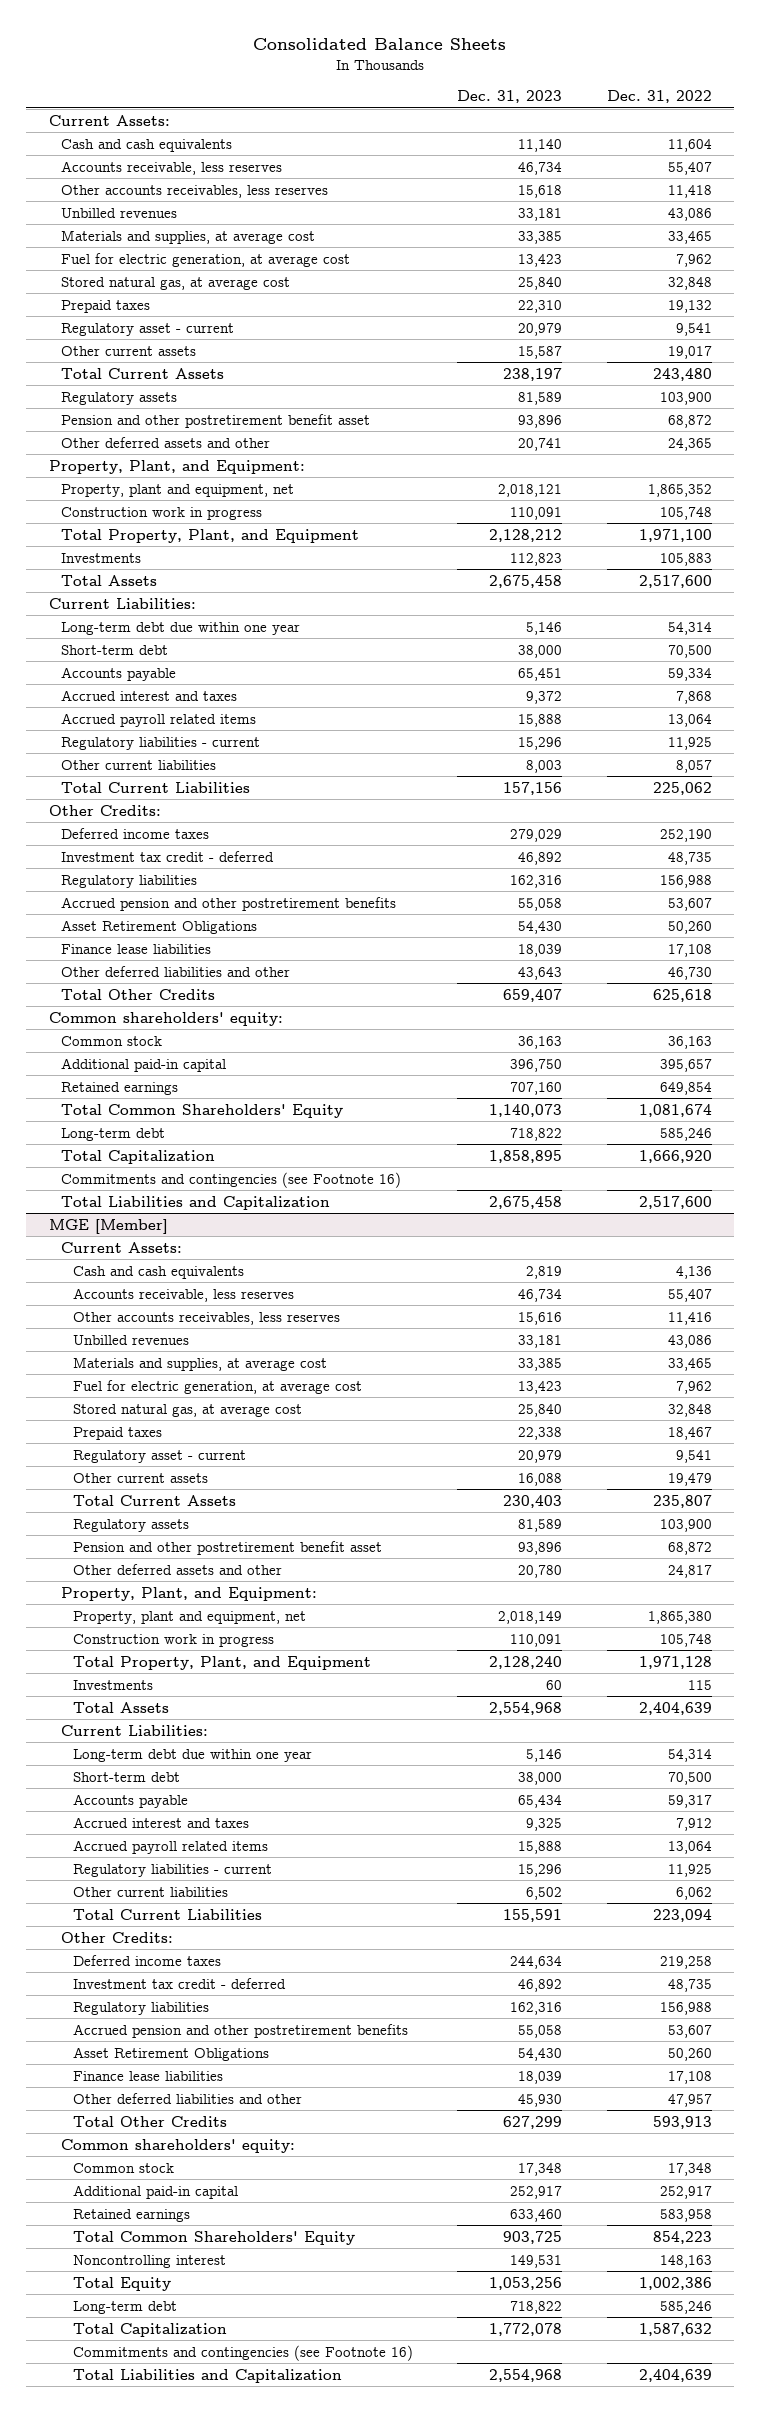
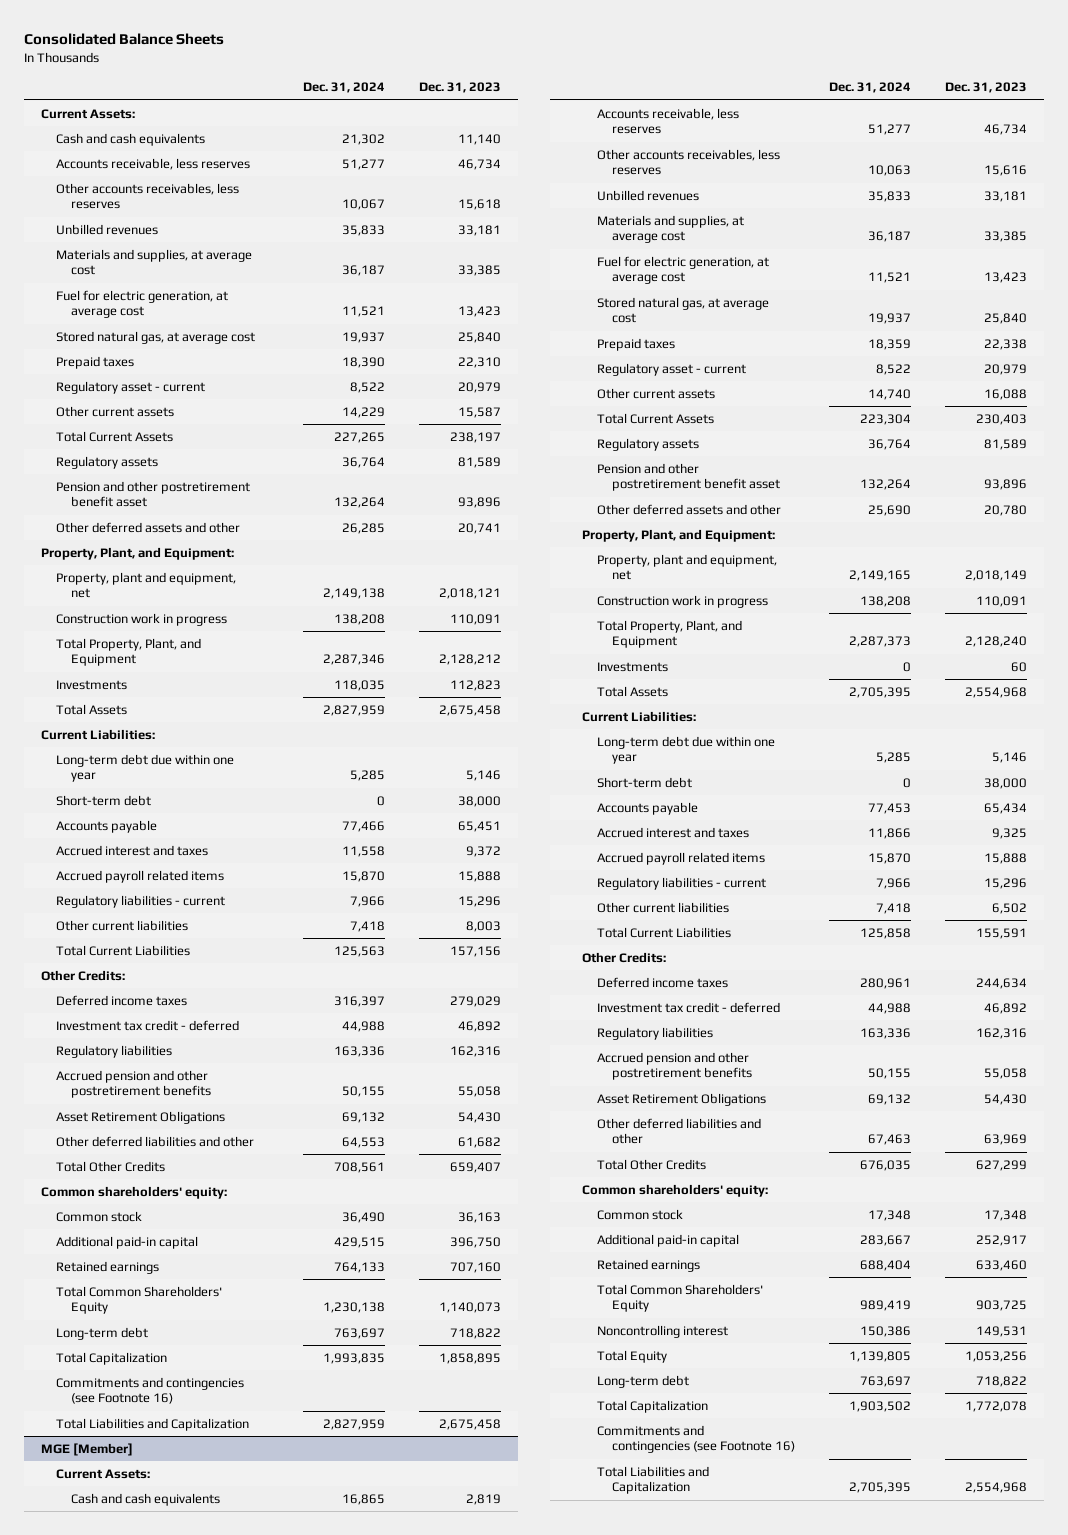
- | Dec. 31, 2023 | Dec. 31, 2022
+ | Dec. 31, 2024 | Dec. 31, 2023
- Finance lease liabilities | 18,039 | 17,108
- Other deferred liabilities and other | 43,643 | 46,730
+ Other deferred liabilities and other | 64,553 | 61,682
@ MGE [Member]
- Finance lease liabilities | 18,039 | 17,108
- Other deferred liabilities and other | 45,930 | 47,957
+ Other deferred liabilities and other | 67,463 | 63,969

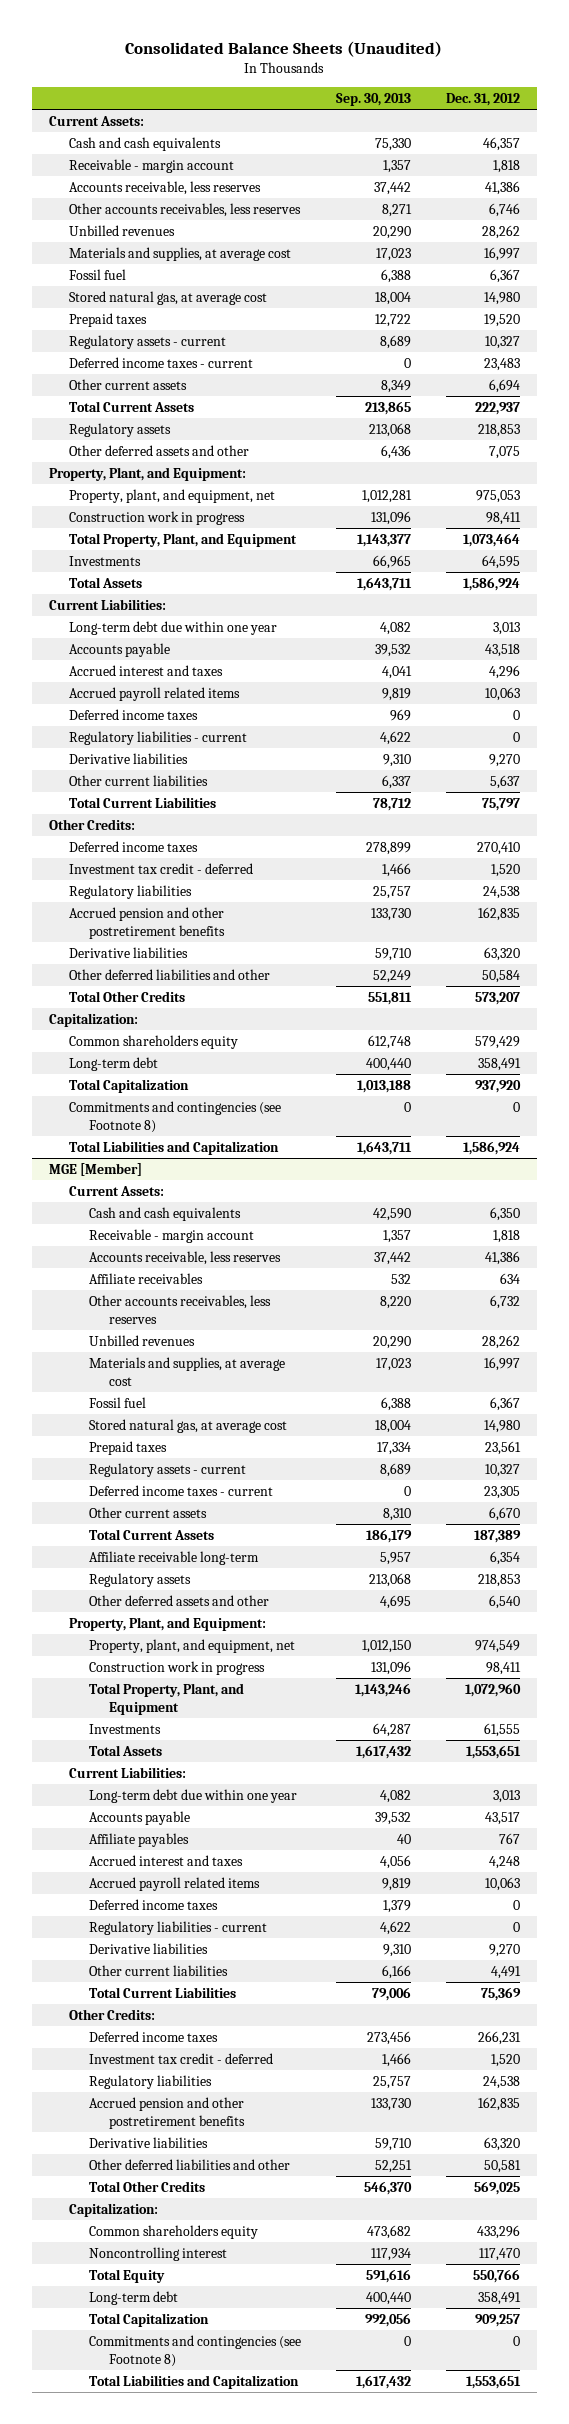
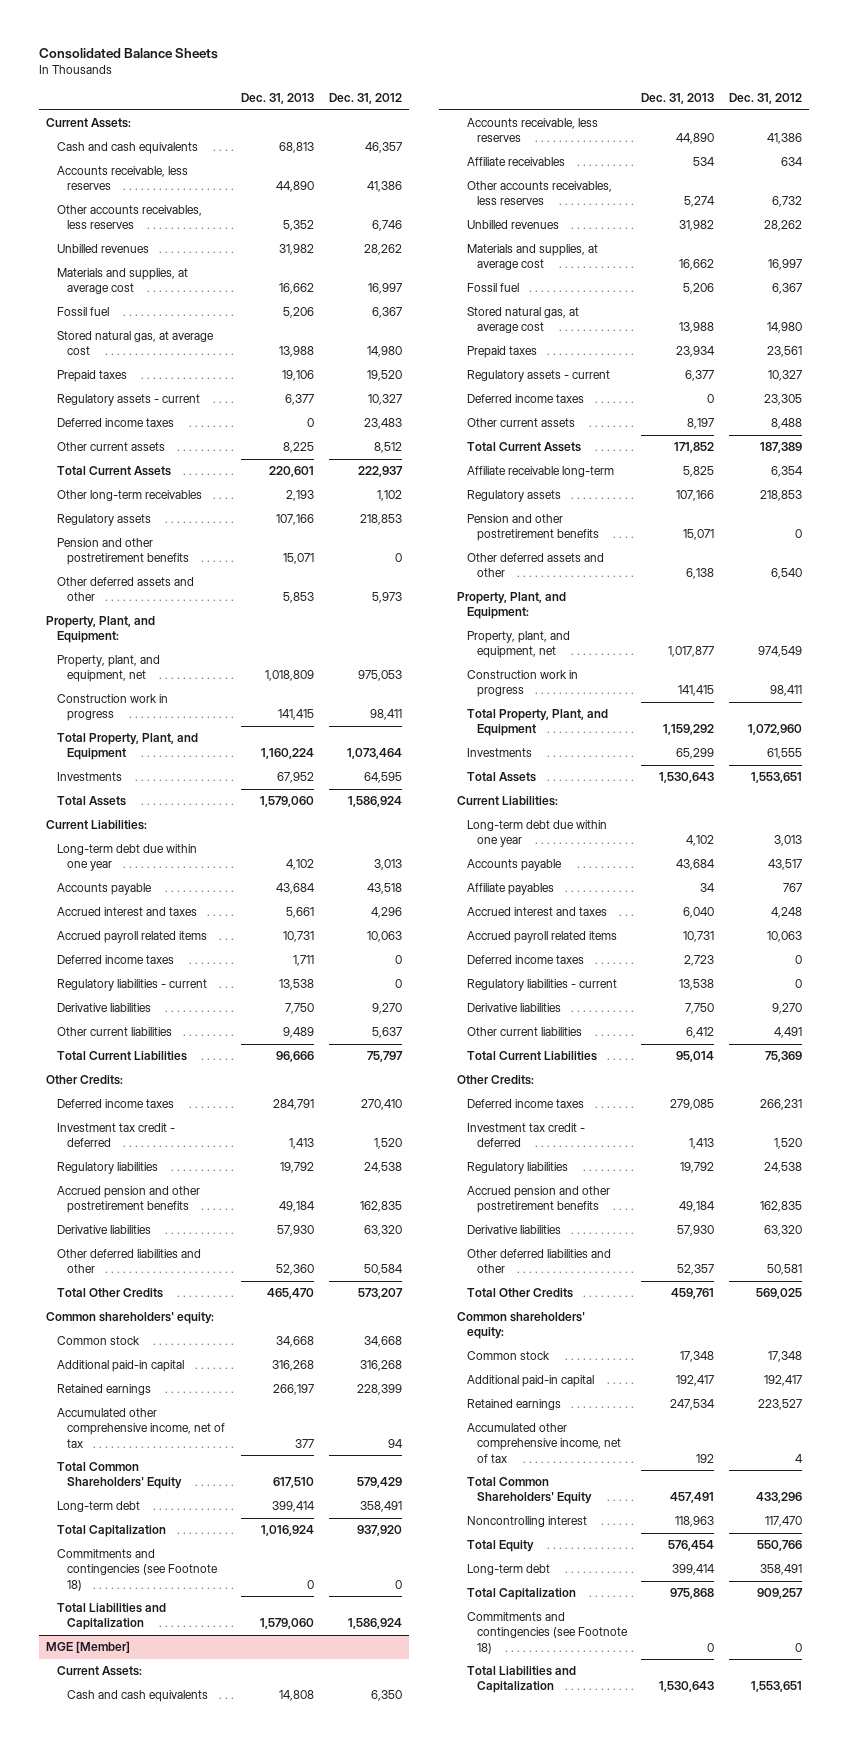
- Consolidated Balance Sheets (Unaudited)
+ Consolidated Balance Sheets
- | Sep. 30, 2013 | Dec. 31, 2012
+ | Dec. 31, 2013 | Dec. 31, 2012
- Receivable - margin account | 1,357 | 1,818
- Deferred income taxes - current | 0 | 23,483
- Other current assets | 8,349 | 6,694
+ Deferred income taxes | 0 | 23,483
+ Other current assets | 8,225 | 8,512
+ Other long-term receivables | 2,193 | 1,102
- Other deferred assets and other | 6,436 | 7,075
+ Pension and other postretirement benefits | 15,071 | 0
+ Other deferred assets and other | 5,853 | 5,973
- Capitalization:
- Common shareholders equity | 612,748 | 579,429
+ Common shareholders' equity:
+ Common stock | 34,668 | 34,668
+ Additional paid-in capital | 316,268 | 316,268
+ Retained earnings | 266,197 | 228,399
+ Accumulated other comprehensive income, net of tax | 377 | 94
+ Total Common Shareholders' Equity | 617,510 | 579,429
- Commitments and contingencies (see Footnote 8) | 0 | 0
+ Commitments and contingencies (see Footnote 18) | 0 | 0
@ MGE [Member]
- Receivable - margin account | 1,357 | 1,818
- Deferred income taxes - current | 0 | 23,305
- Other current assets | 8,310 | 6,670
+ Deferred income taxes | 0 | 23,305
+ Other current assets | 8,197 | 8,488
+ Pension and other postretirement benefits | 15,071 | 0
- Capitalization:
- Common shareholders equity | 473,682 | 433,296
+ Common shareholders' equity:
+ Common stock | 17,348 | 17,348
+ Additional paid-in capital | 192,417 | 192,417
+ Retained earnings | 247,534 | 223,527
+ Accumulated other comprehensive income, net of tax | 192 | 4
+ Total Common Shareholders' Equity | 457,491 | 433,296
- Commitments and contingencies (see Footnote 8) | 0 | 0
+ Commitments and contingencies (see Footnote 18) | 0 | 0

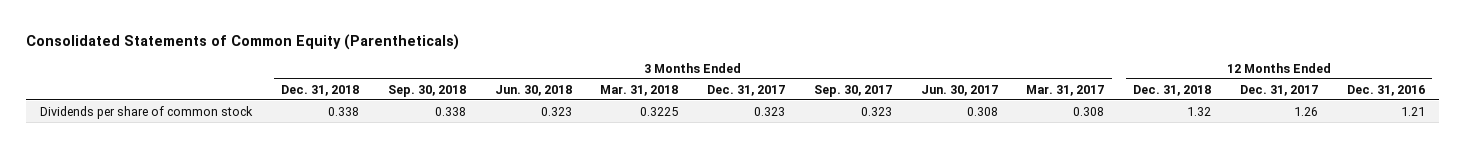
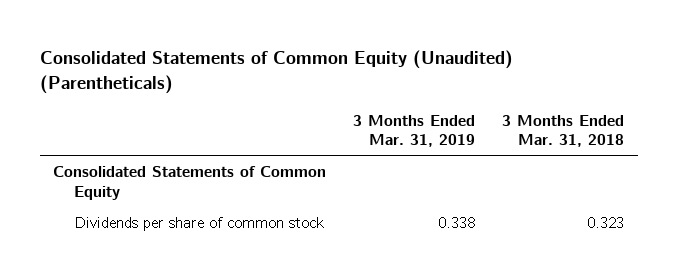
- Consolidated Statements of Common Equity (Parentheticals)
+ Consolidated Statements of Common Equity (Unaudited) (Parentheticals)
- | 3 Months Ended Dec. 31, 2018 | 3 Months Ended Sep. 30, 2018 | 3 Months Ended Jun. 30, 2018 | 3 Months Ended Mar. 31, 2018 | 3 Months Ended Dec. 31, 2017 | 3 Months Ended Sep. 30, 2017 | 3 Months Ended Jun. 30, 2017 | 3 Months Ended Mar. 31, 2017 | 12 Months Ended Dec. 31, 2018 | 12 Months Ended Dec. 31, 2017 | 12 Months Ended Dec. 31, 2016
+ | 3 Months Ended Mar. 31, 2019 | 3 Months Ended Mar. 31, 2018
- Dividends per share of common stock | 0.338 | 0.338 | 0.323 | 0.3225 | 0.323 | 0.323 | 0.308 | 0.308 | 1.32 | 1.26 | 1.21
+ Consolidated Statements of Common Equity
+ Dividends per share of common stock | 0.338 | 0.323

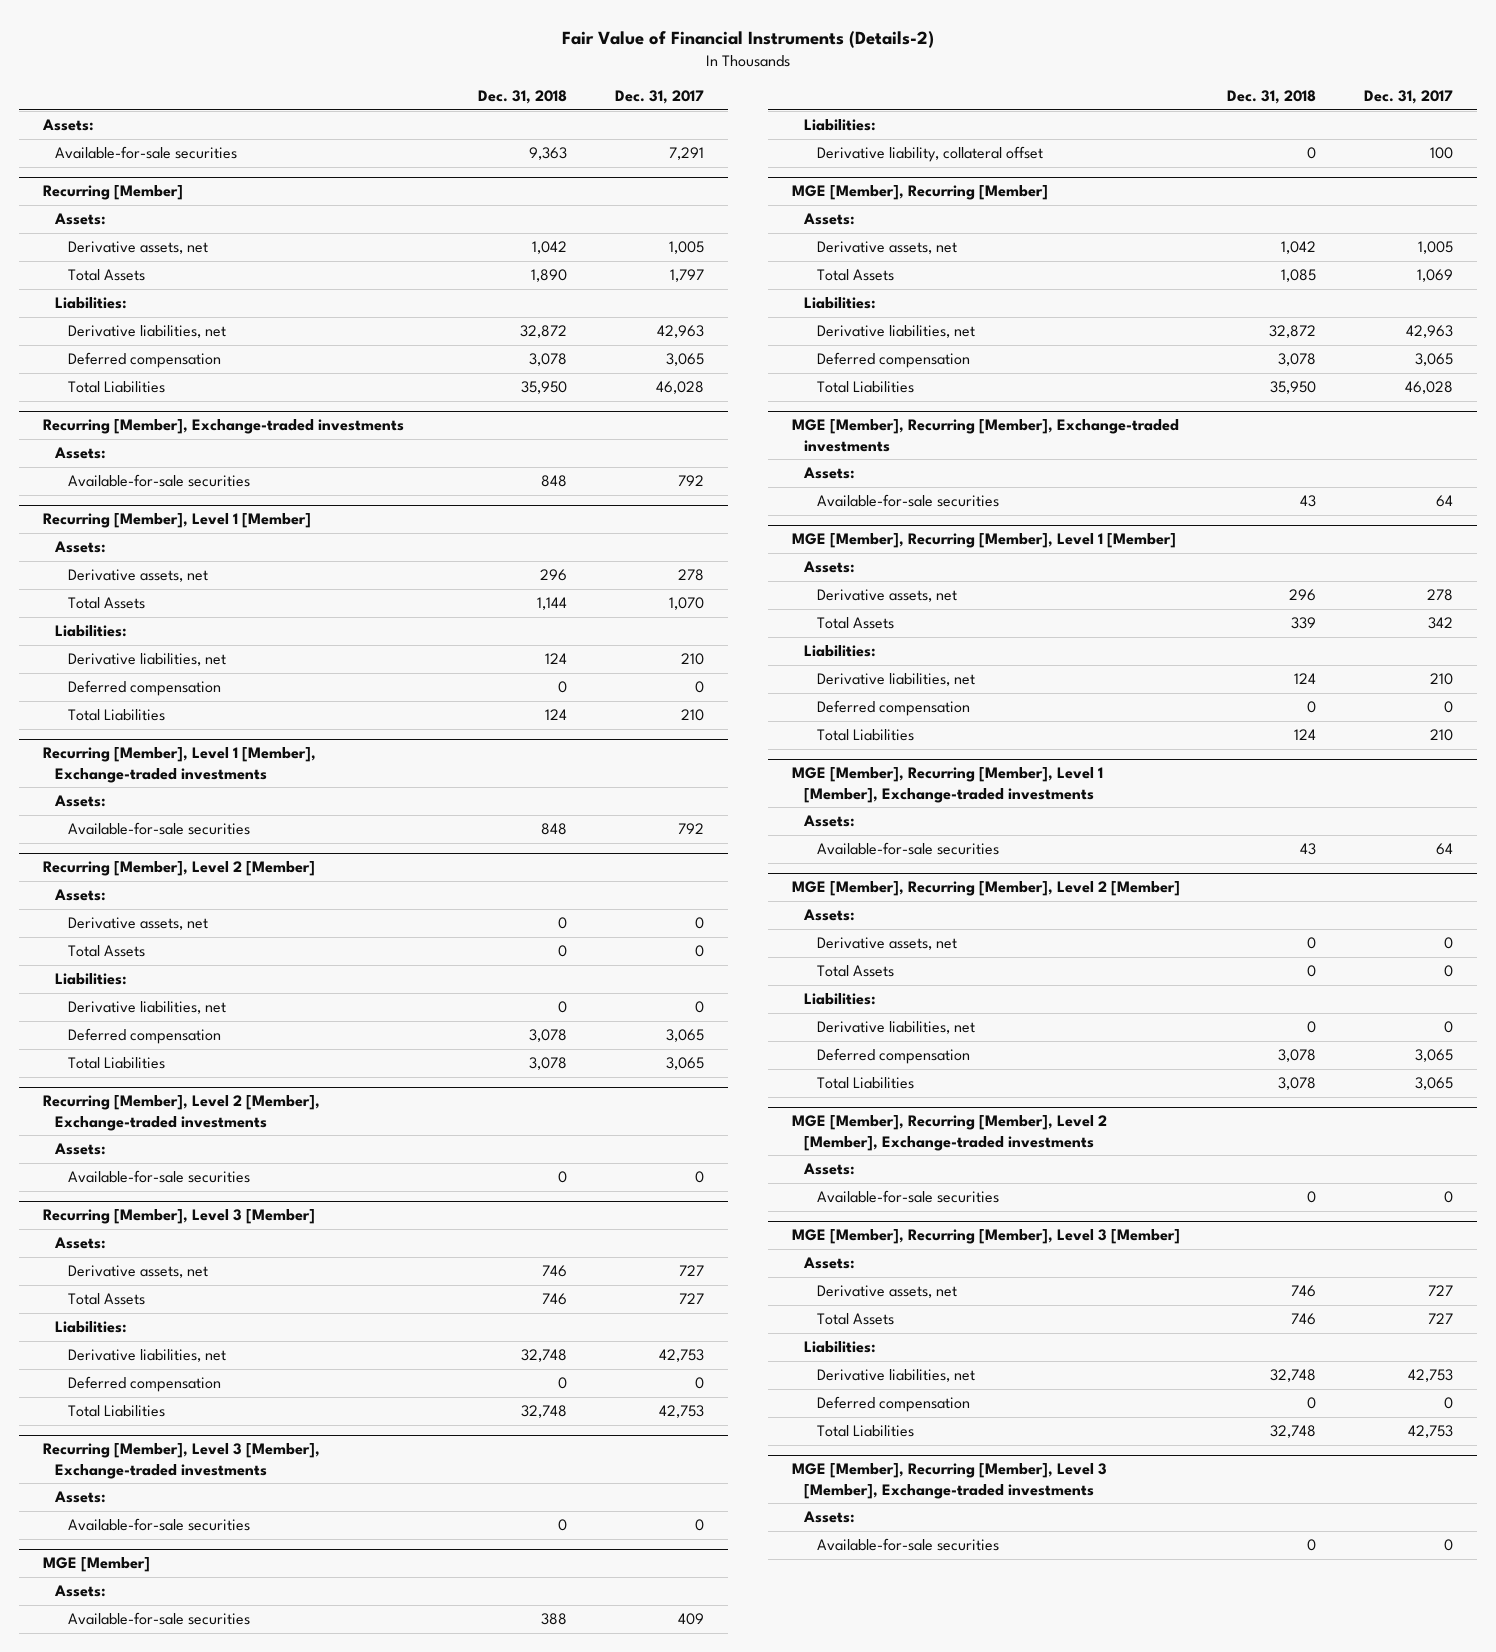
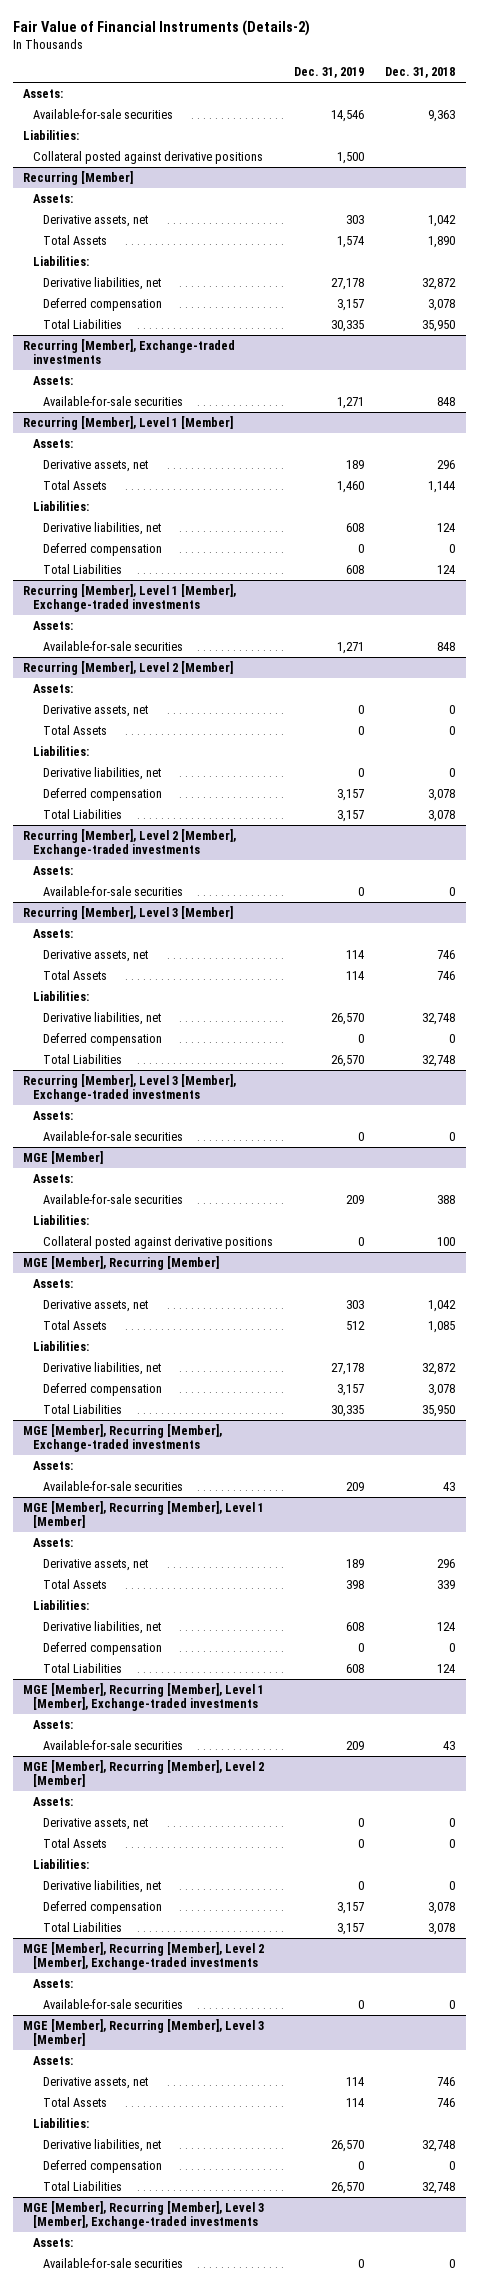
- | Dec. 31, 2018 | Dec. 31, 2017
+ | Dec. 31, 2019 | Dec. 31, 2018
+ Liabilities:
+ Collateral posted against derivative positions | 1,500 |
@ MGE [Member]
- Derivative liability, collateral offset | 0 | 100
+ Collateral posted against derivative positions | 0 | 100

